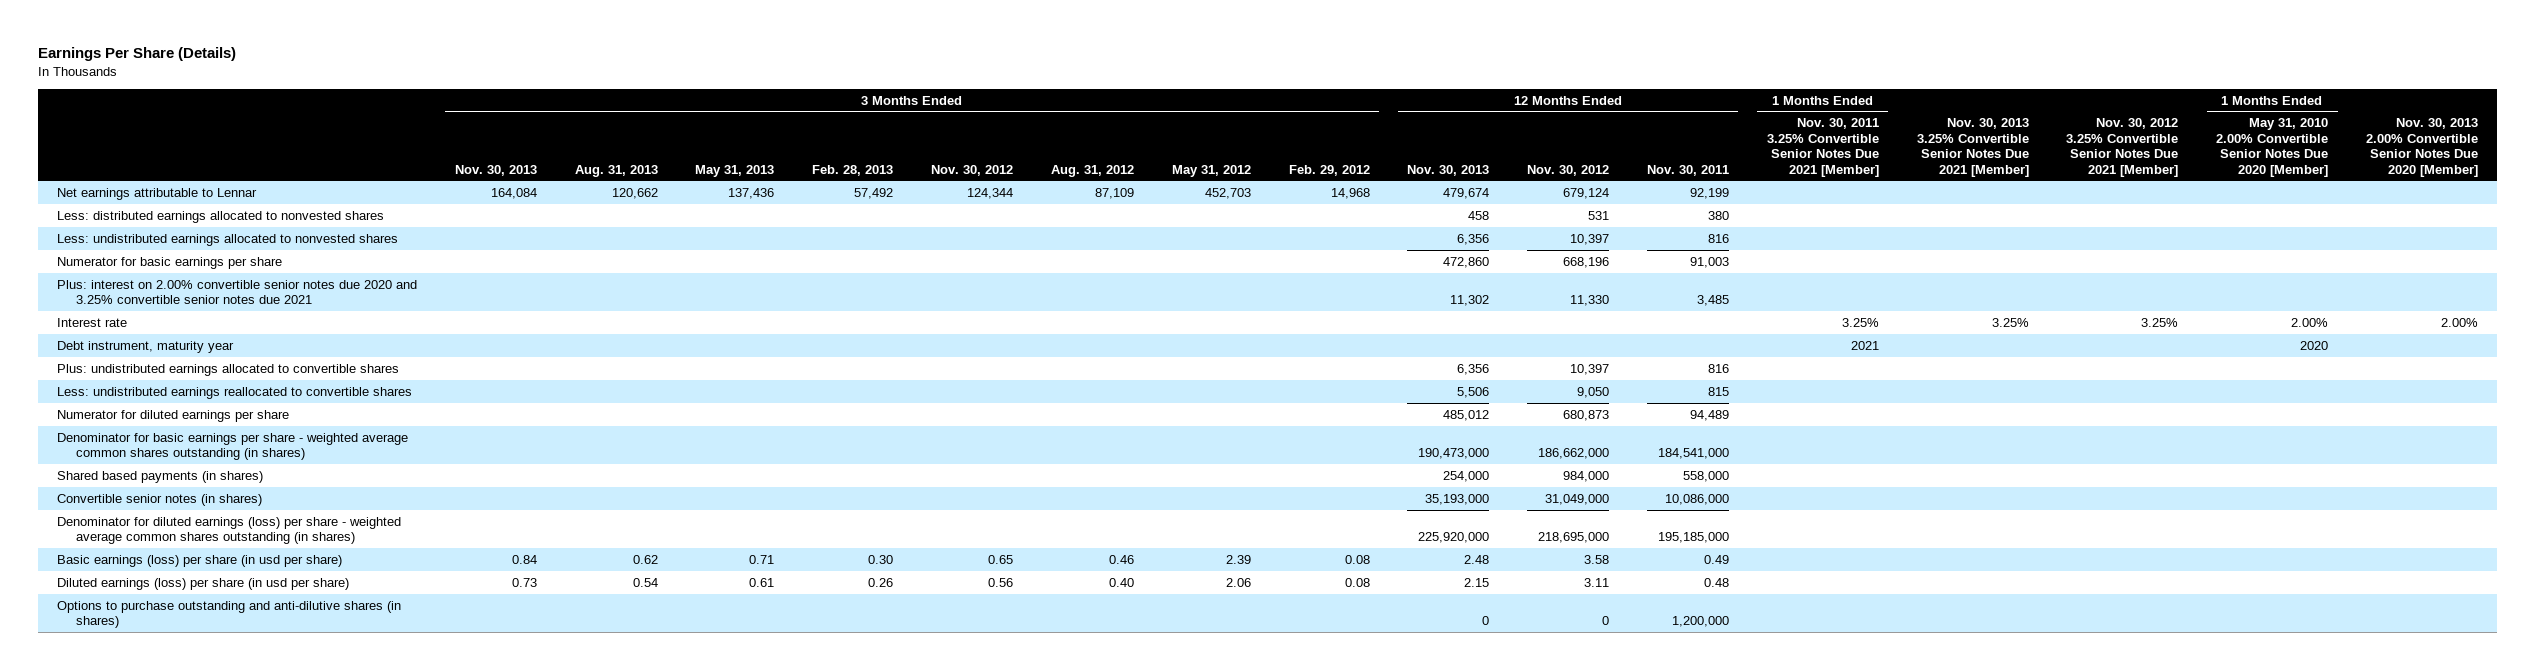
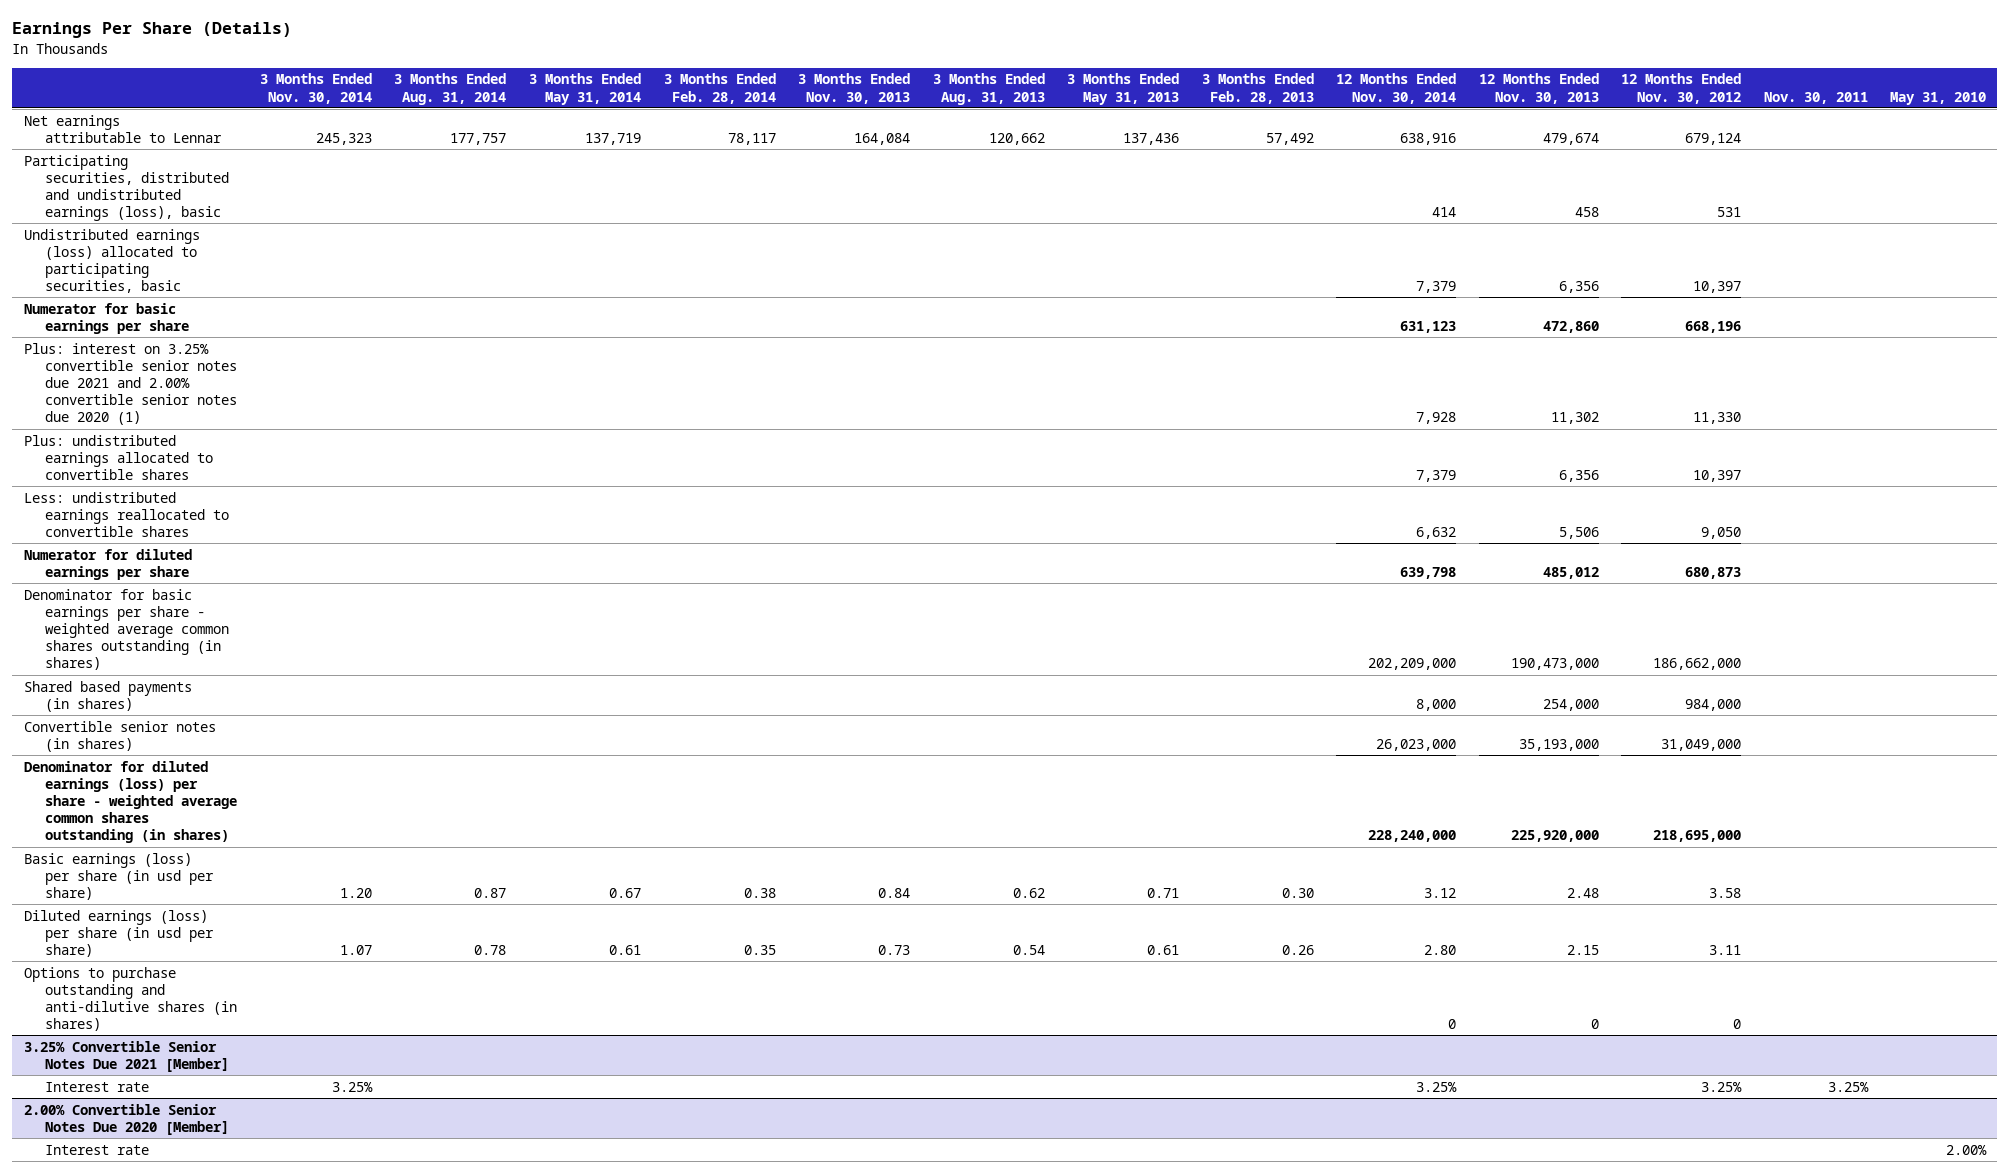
- | 3 Months Ended Nov. 30, 2013 | 3 Months Ended Aug. 31, 2013 | 3 Months Ended May 31, 2013 | 3 Months Ended Feb. 28, 2013 | 3 Months Ended Nov. 30, 2012 | 3 Months Ended Aug. 31, 2012 | 3 Months Ended May 31, 2012 | 3 Months Ended Feb. 29, 2012 | 12 Months Ended Nov. 30, 2013 | 12 Months Ended Nov. 30, 2012 | 12 Months Ended Nov. 30, 2011 | 1 Months Ended Nov. 30, 2011 3.25% Convertible Senior Notes Due 2021 [Member] | Nov. 30, 2013 3.25% Convertible Senior Notes Due 2021 [Member] | Nov. 30, 2012 3.25% Convertible Senior Notes Due 2021 [Member] | 1 Months Ended May 31, 2010 2.00% Convertible Senior Notes Due 2020 [Member] | Nov. 30, 2013 2.00% Convertible Senior Notes Due 2020 [Member]
+ | 3 Months Ended Nov. 30, 2014 | 3 Months Ended Aug. 31, 2014 | 3 Months Ended May 31, 2014 | 3 Months Ended Feb. 28, 2014 | 3 Months Ended Nov. 30, 2013 | 3 Months Ended Aug. 31, 2013 | 3 Months Ended May 31, 2013 | 3 Months Ended Feb. 28, 2013 | 12 Months Ended Nov. 30, 2014 | 12 Months Ended Nov. 30, 2013 | 12 Months Ended Nov. 30, 2012 | Nov. 30, 2011 | May 31, 2010
- Less: distributed earnings allocated to nonvested shares | | | | | | | | | 458 | 531 | 380 | | | | |
- Less: undistributed earnings allocated to nonvested shares | | | | | | | | | 6,356 | 10,397 | 816 | | | | |
+ Participating securities, distributed and undistributed earnings (loss), basic | | | | | | | | | 414 | 458 | 531 | |
+ Undistributed earnings (loss) allocated to participating securities, basic | | | | | | | | | 7,379 | 6,356 | 10,397 | |
- Plus: interest on 2.00% convertible senior notes due 2020 and 3.25% convertible senior notes due 2021 | | | | | | | | | 11,302 | 11,330 | 3,485 | | | | |
- Interest rate | | | | | | | | | | | | 3.25% | 3.25% | 3.25% | 2.00% | 2.00%
- Debt instrument, maturity year | | | | | | | | | | | | 2021 | | | 2020 |
+ Plus: interest on 3.25% convertible senior notes due 2021 and 2.00% convertible senior notes due 2020 (1) | | | | | | | | | 7,928 | 11,302 | 11,330 | |
+ 3.25% Convertible Senior Notes Due 2021 [Member]
+ Interest rate | 3.25% | | | | | | | | 3.25% | | 3.25% | 3.25% |
+ 2.00% Convertible Senior Notes Due 2020 [Member]
+ Interest rate | | | | | | | | | | | | | 2.00%

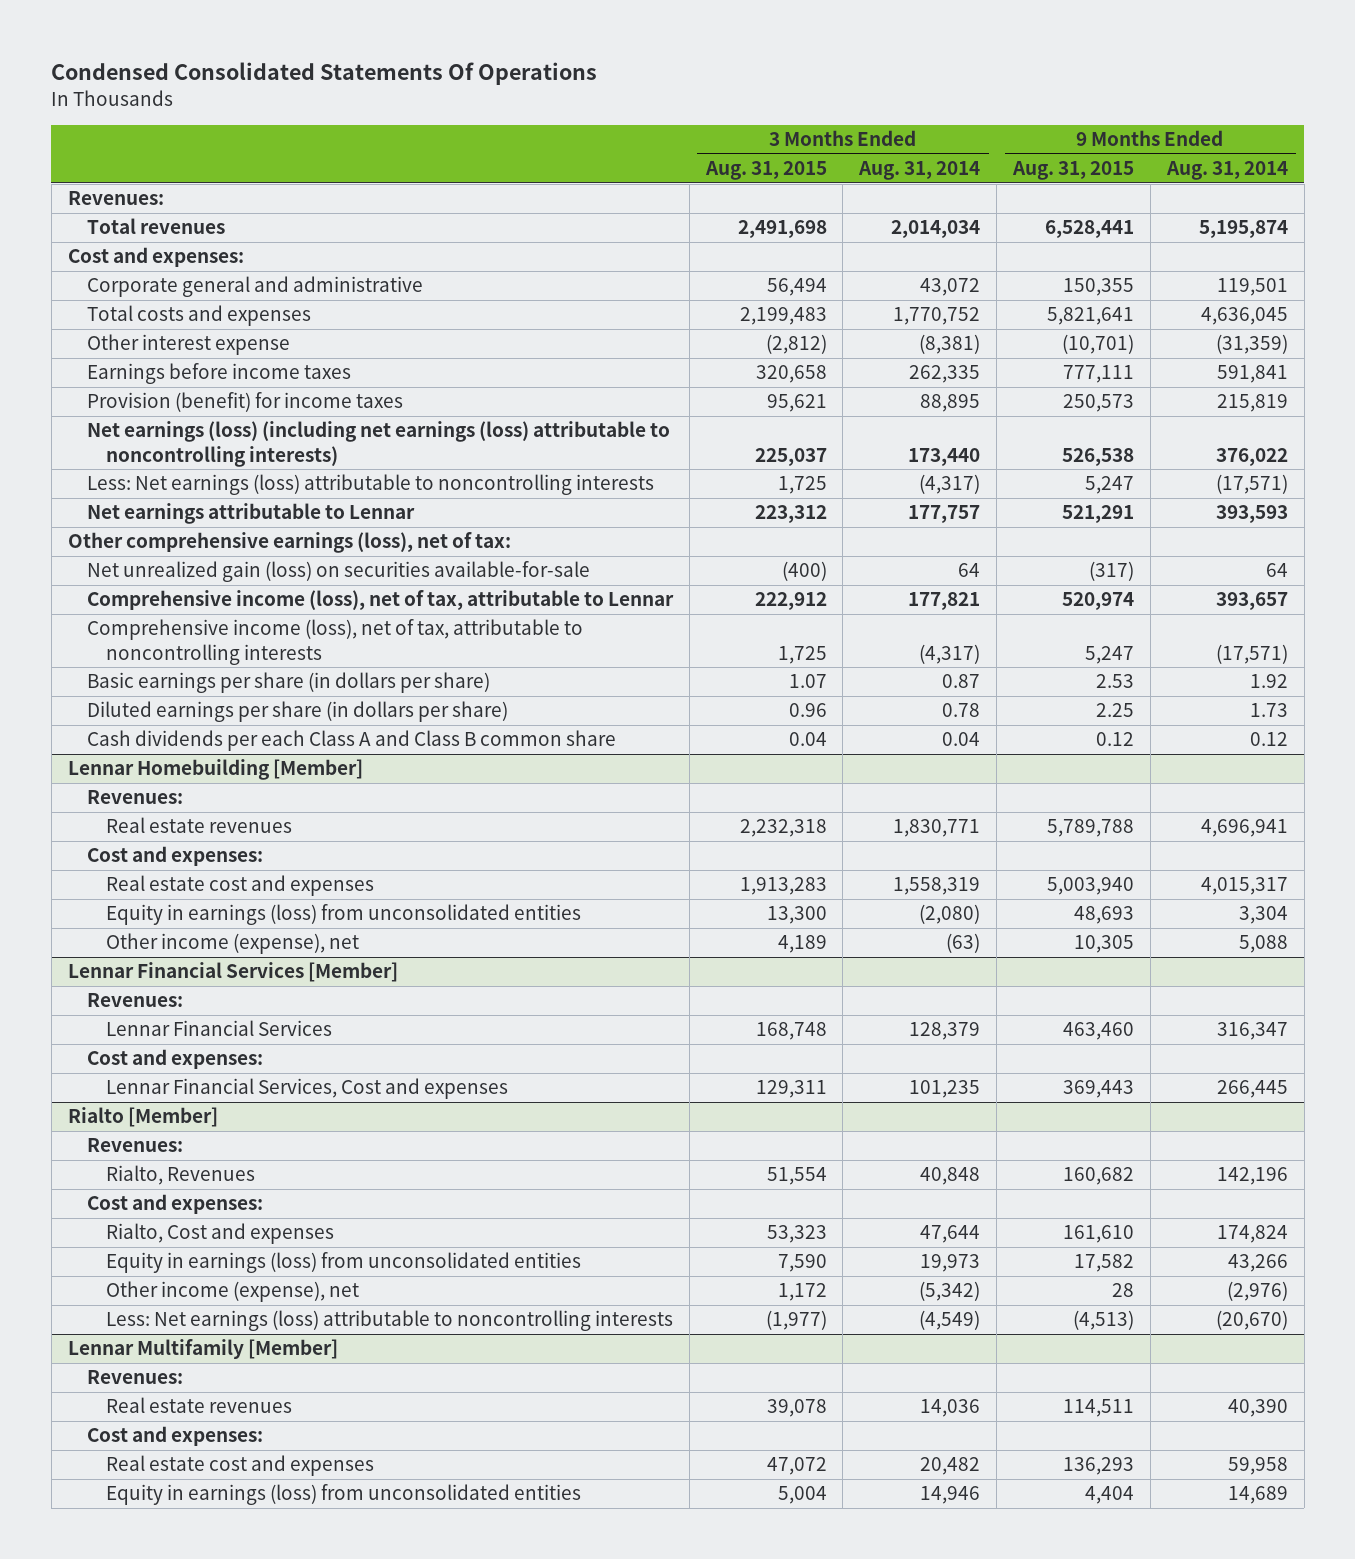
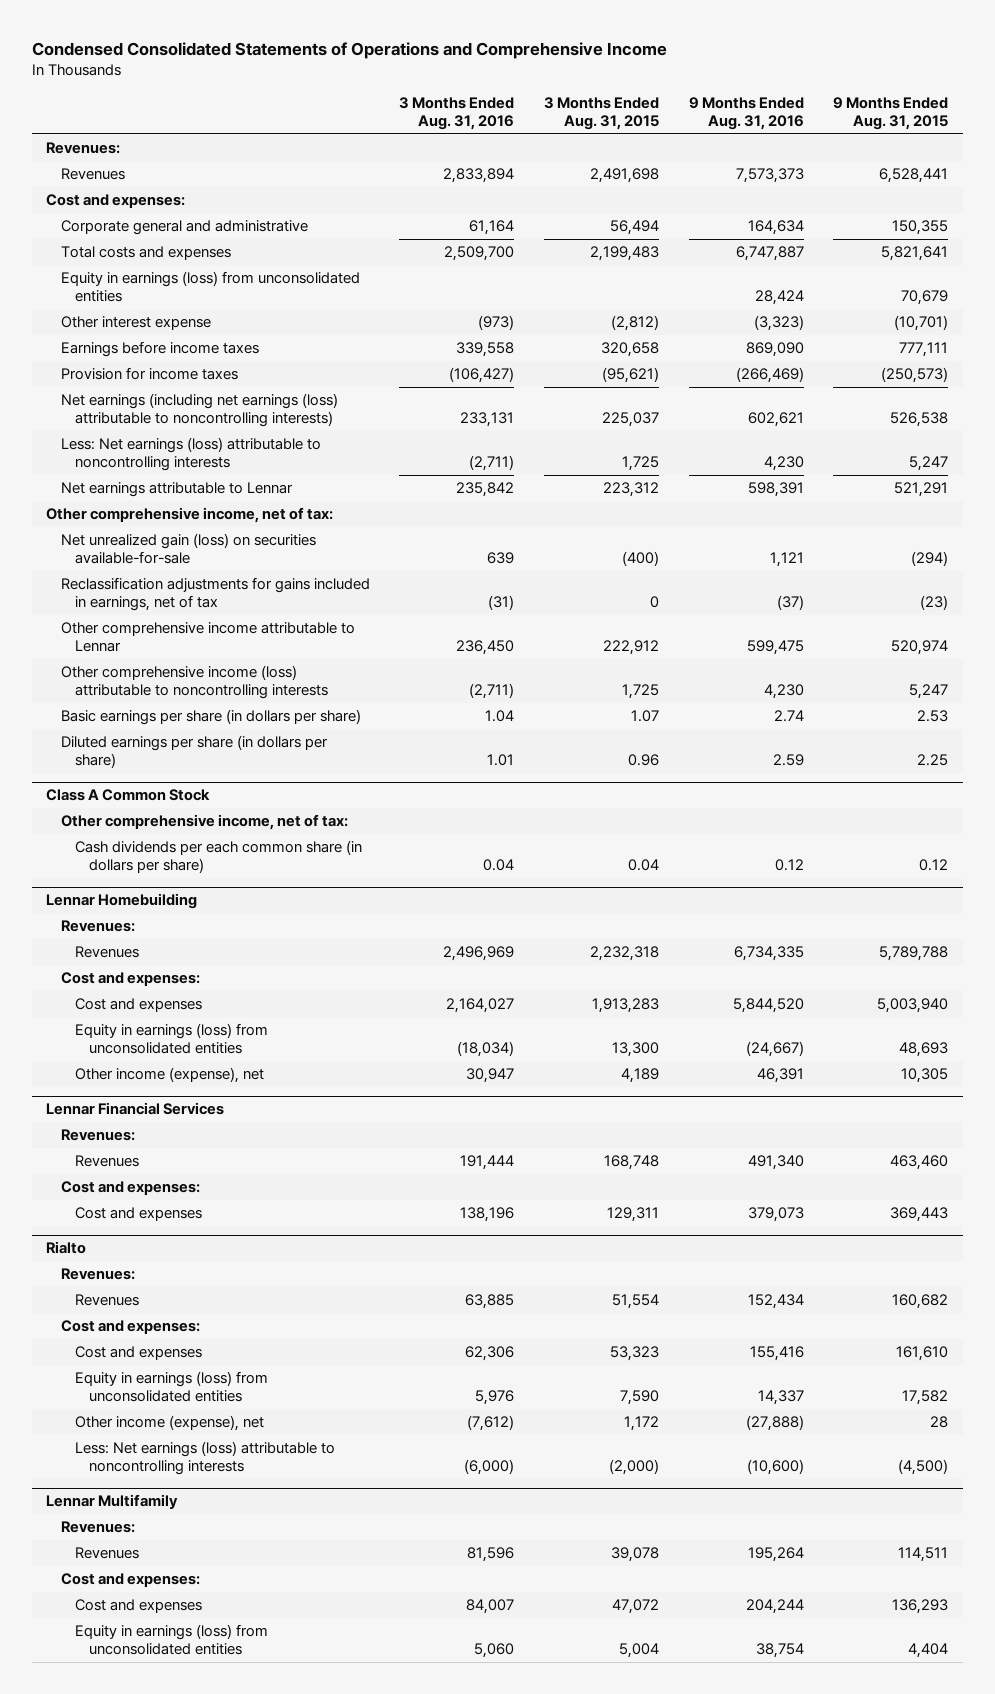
- Condensed Consolidated Statements Of Operations
+ Condensed Consolidated Statements of Operations and Comprehensive Income
- | 3 Months Ended Aug. 31, 2015 | 3 Months Ended Aug. 31, 2014 | 9 Months Ended Aug. 31, 2015 | 9 Months Ended Aug. 31, 2014
+ | 3 Months Ended Aug. 31, 2016 | 3 Months Ended Aug. 31, 2015 | 9 Months Ended Aug. 31, 2016 | 9 Months Ended Aug. 31, 2015
- Total revenues | 2,491,698 | 2,014,034 | 6,528,441 | 5,195,874
+ Revenues | 2,833,894 | 2,491,698 | 7,573,373 | 6,528,441
+ Equity in earnings (loss) from unconsolidated entities | | | 28,424 | 70,679
- Provision (benefit) for income taxes | 95,621 | 88,895 | 250,573 | 215,819
- Net earnings (loss) (including net earnings (loss) attributable to noncontrolling interests) | 225,037 | 173,440 | 526,538 | 376,022
+ Provision for income taxes | (106,427) | (95,621) | (266,469) | (250,573)
+ Net earnings (including net earnings (loss) attributable to noncontrolling interests) | 233,131 | 225,037 | 602,621 | 526,538
- Other comprehensive earnings (loss), net of tax:
- Net unrealized gain (loss) on securities available-for-sale | (400) | 64 | (317) | 64
- Comprehensive income (loss), net of tax, attributable to Lennar | 222,912 | 177,821 | 520,974 | 393,657
- Comprehensive income (loss), net of tax, attributable to noncontrolling interests | 1,725 | (4,317) | 5,247 | (17,571)
+ Other comprehensive income, net of tax:
+ Net unrealized gain (loss) on securities available-for-sale | 639 | (400) | 1,121 | (294)
+ Reclassification adjustments for gains included in earnings, net of tax | (31) | 0 | (37) | (23)
+ Other comprehensive income attributable to Lennar | 236,450 | 222,912 | 599,475 | 520,974
+ Other comprehensive income (loss) attributable to noncontrolling interests | (2,711) | 1,725 | 4,230 | 5,247
- Cash dividends per each Class A and Class B common share | 0.04 | 0.04 | 0.12 | 0.12
- Lennar Homebuilding [Member]
+ Class A Common Stock
+ Other comprehensive income, net of tax:
+ Cash dividends per each common share (in dollars per share) | 0.04 | 0.04 | 0.12 | 0.12
+ Lennar Homebuilding
- Real estate revenues | 2,232,318 | 1,830,771 | 5,789,788 | 4,696,941
+ Revenues | 2,496,969 | 2,232,318 | 6,734,335 | 5,789,788
- Real estate cost and expenses | 1,913,283 | 1,558,319 | 5,003,940 | 4,015,317
+ Cost and expenses | 2,164,027 | 1,913,283 | 5,844,520 | 5,003,940
- Lennar Financial Services [Member]
+ Lennar Financial Services
- Lennar Financial Services | 168,748 | 128,379 | 463,460 | 316,347
+ Revenues | 191,444 | 168,748 | 491,340 | 463,460
- Lennar Financial Services, Cost and expenses | 129,311 | 101,235 | 369,443 | 266,445
- Rialto [Member]
+ Cost and expenses | 138,196 | 129,311 | 379,073 | 369,443
+ Rialto
- Rialto, Revenues | 51,554 | 40,848 | 160,682 | 142,196
+ Revenues | 63,885 | 51,554 | 152,434 | 160,682
- Rialto, Cost and expenses | 53,323 | 47,644 | 161,610 | 174,824
+ Cost and expenses | 62,306 | 53,323 | 155,416 | 161,610
- Less: Net earnings (loss) attributable to noncontrolling interests | (1,977) | (4,549) | (4,513) | (20,670)
- Lennar Multifamily [Member]
+ Less: Net earnings (loss) attributable to noncontrolling interests | (6,000) | (2,000) | (10,600) | (4,500)
+ Lennar Multifamily
- Real estate revenues | 39,078 | 14,036 | 114,511 | 40,390
+ Revenues | 81,596 | 39,078 | 195,264 | 114,511
- Real estate cost and expenses | 47,072 | 20,482 | 136,293 | 59,958
+ Cost and expenses | 84,007 | 47,072 | 204,244 | 136,293

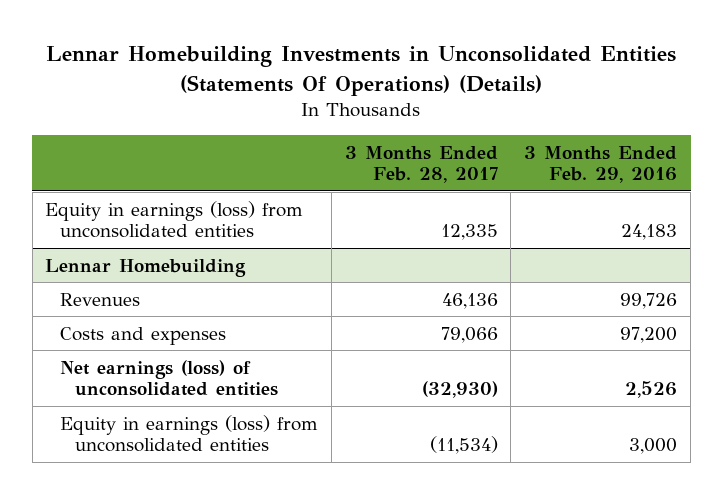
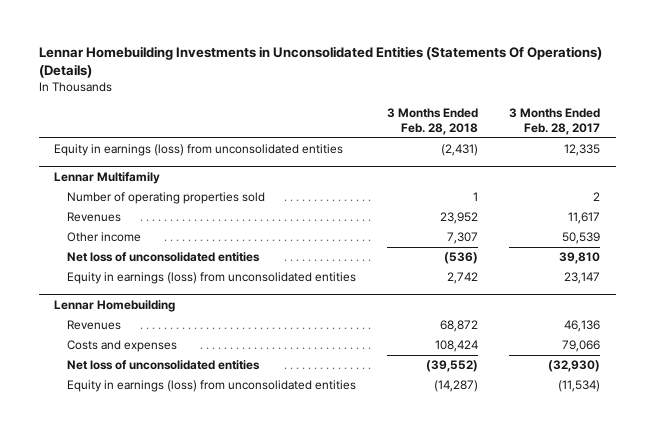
- | 3 Months Ended Feb. 28, 2017 | 3 Months Ended Feb. 29, 2016
+ | 3 Months Ended Feb. 28, 2018 | 3 Months Ended Feb. 28, 2017
+ Lennar Multifamily
+ Number of operating properties sold | 1 | 2
+ Revenues | 23,952 | 11,617
+ Other income | 7,307 | 50,539
+ Net loss of unconsolidated entities | (536) | 39,810
+ Equity in earnings (loss) from unconsolidated entities | 2,742 | 23,147
@ Lennar Homebuilding
- Net earnings (loss) of unconsolidated entities | (32,930) | 2,526
+ Net loss of unconsolidated entities | (39,552) | (32,930)

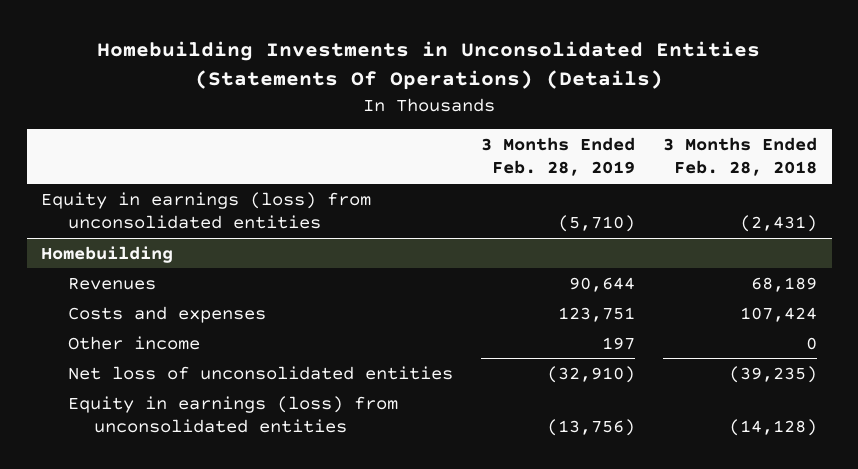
- Lennar Homebuilding Investments in Unconsolidated Entities (Statements Of Operations) (Details)
+ Homebuilding Investments in Unconsolidated Entities (Statements Of Operations) (Details)
- | 3 Months Ended Feb. 28, 2018 | 3 Months Ended Feb. 28, 2017
+ | 3 Months Ended Feb. 28, 2019 | 3 Months Ended Feb. 28, 2018
- Lennar Multifamily
- Number of operating properties sold | 1 | 2
- Revenues | 23,952 | 11,617
- Other income | 7,307 | 50,539
- Net loss of unconsolidated entities | (536) | 39,810
- Equity in earnings (loss) from unconsolidated entities | 2,742 | 23,147
- Lennar Homebuilding
- Revenues | 68,872 | 46,136
- Costs and expenses | 108,424 | 79,066
- Net loss of unconsolidated entities | (39,552) | (32,930)
- Equity in earnings (loss) from unconsolidated entities | (14,287) | (11,534)
+ Homebuilding
+ Revenues | 90,644 | 68,189
+ Costs and expenses | 123,751 | 107,424
+ Other income | 197 | 0
+ Net loss of unconsolidated entities | (32,910) | (39,235)
+ Equity in earnings (loss) from unconsolidated entities | (13,756) | (14,128)

